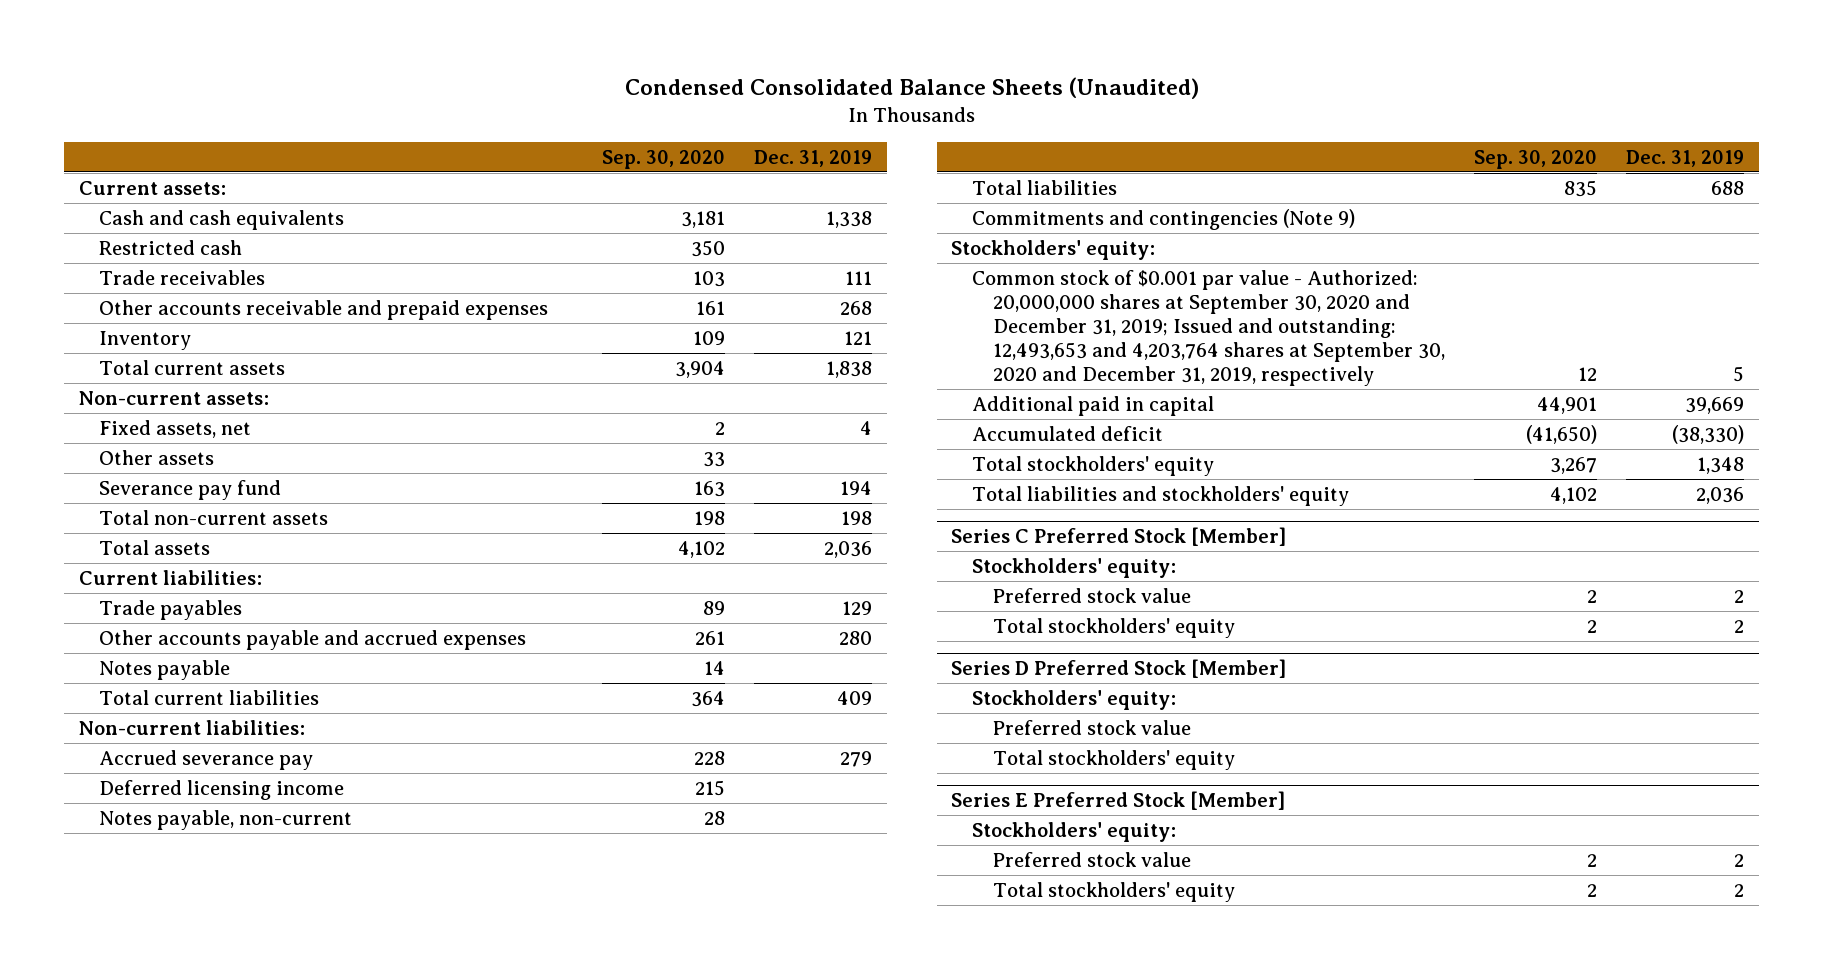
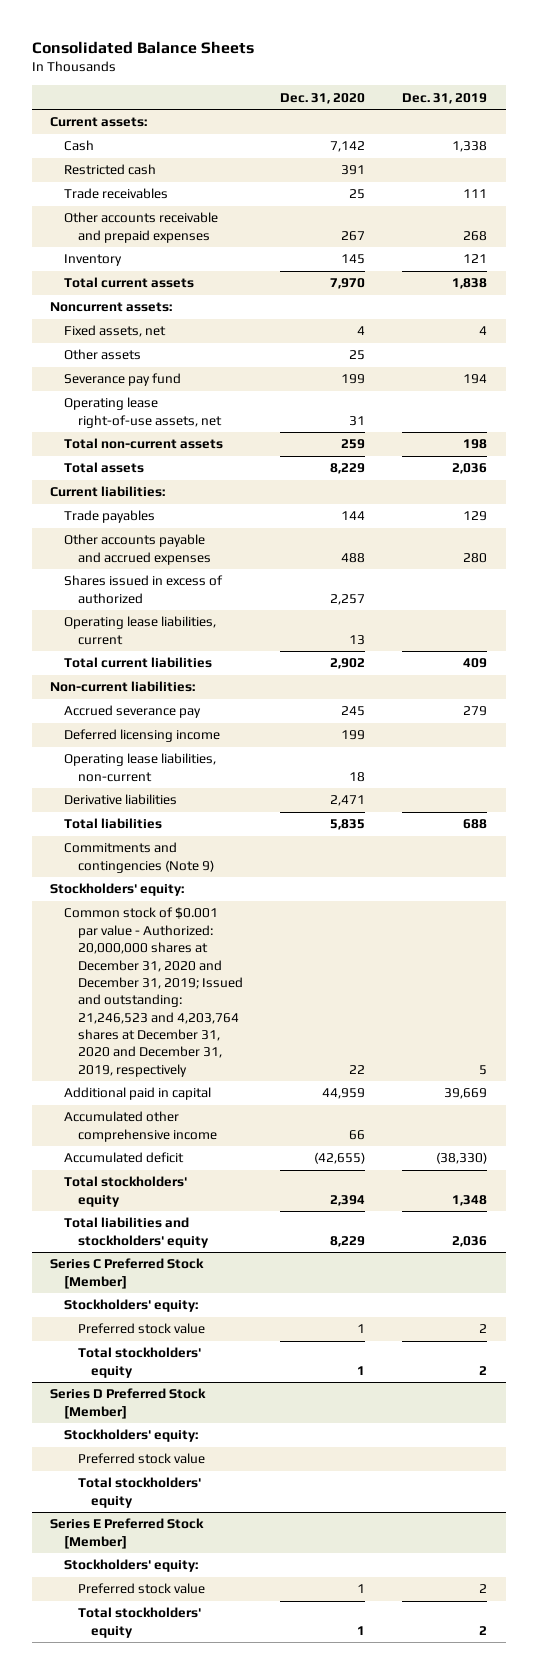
- Condensed Consolidated Balance Sheets (Unaudited)
+ Consolidated Balance Sheets
- | Sep. 30, 2020 | Dec. 31, 2019
+ | Dec. 31, 2020 | Dec. 31, 2019
- Cash and cash equivalents | 3,181 | 1,338
+ Cash | 7,142 | 1,338
- Non-current assets:
+ Noncurrent assets:
+ Operating lease right-of-use assets, net | 31 |
- Notes payable | 14 |
+ Shares issued in excess of authorized | 2,257 |
+ Operating lease liabilities, current | 13 |
- Notes payable, non-current | 28 |
+ Operating lease liabilities, non-current | 18 |
+ Derivative liabilities | 2,471 |
- Common stock of $0.001 par value - Authorized: 20,000,000 shares at September 30, 2020 and December 31, 2019; Issued and outstanding: 12,493,653 and 4,203,764 shares at September 30, 2020 and December 31, 2019, respectively | 12 | 5
+ Common stock of $0.001 par value - Authorized: 20,000,000 shares at December 31, 2020 and December 31, 2019; Issued and outstanding: 21,246,523 and 4,203,764 shares at December 31, 2020 and December 31, 2019, respectively | 22 | 5
+ Accumulated other comprehensive income | 66 |

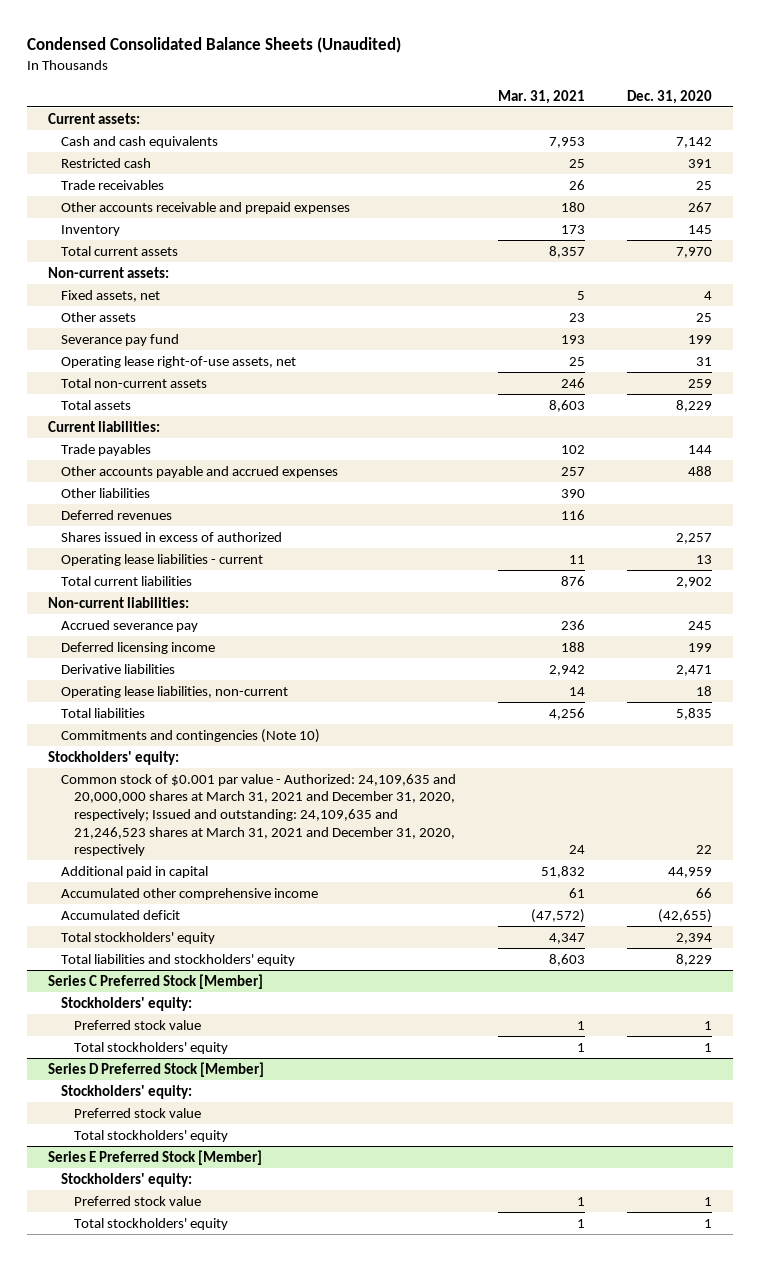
- Consolidated Balance Sheets
+ Condensed Consolidated Balance Sheets (Unaudited)
- | Dec. 31, 2020 | Dec. 31, 2019
+ | Mar. 31, 2021 | Dec. 31, 2020
- Cash | 7,142 | 1,338
+ Cash and cash equivalents | 7,953 | 7,142
- Noncurrent assets:
+ Non-current assets:
+ Other liabilities | 390 |
+ Deferred revenues | 116 |
- Operating lease liabilities, current | 13 |
+ Operating lease liabilities - current | 11 | 13
moved down: Operating lease liabilities, non-current | 14 | 18
- Commitments and contingencies (Note 9)
+ Commitments and contingencies (Note 10)
- Common stock of $0.001 par value - Authorized: 20,000,000 shares at December 31, 2020 and December 31, 2019; Issued and outstanding: 21,246,523 and 4,203,764 shares at December 31, 2020 and December 31, 2019, respectively | 22 | 5
+ Common stock of $0.001 par value - Authorized: 24,109,635 and 20,000,000 shares at March 31, 2021 and December 31, 2020, respectively; Issued and outstanding: 24,109,635 and 21,246,523 shares at March 31, 2021 and December 31, 2020, respectively | 24 | 22

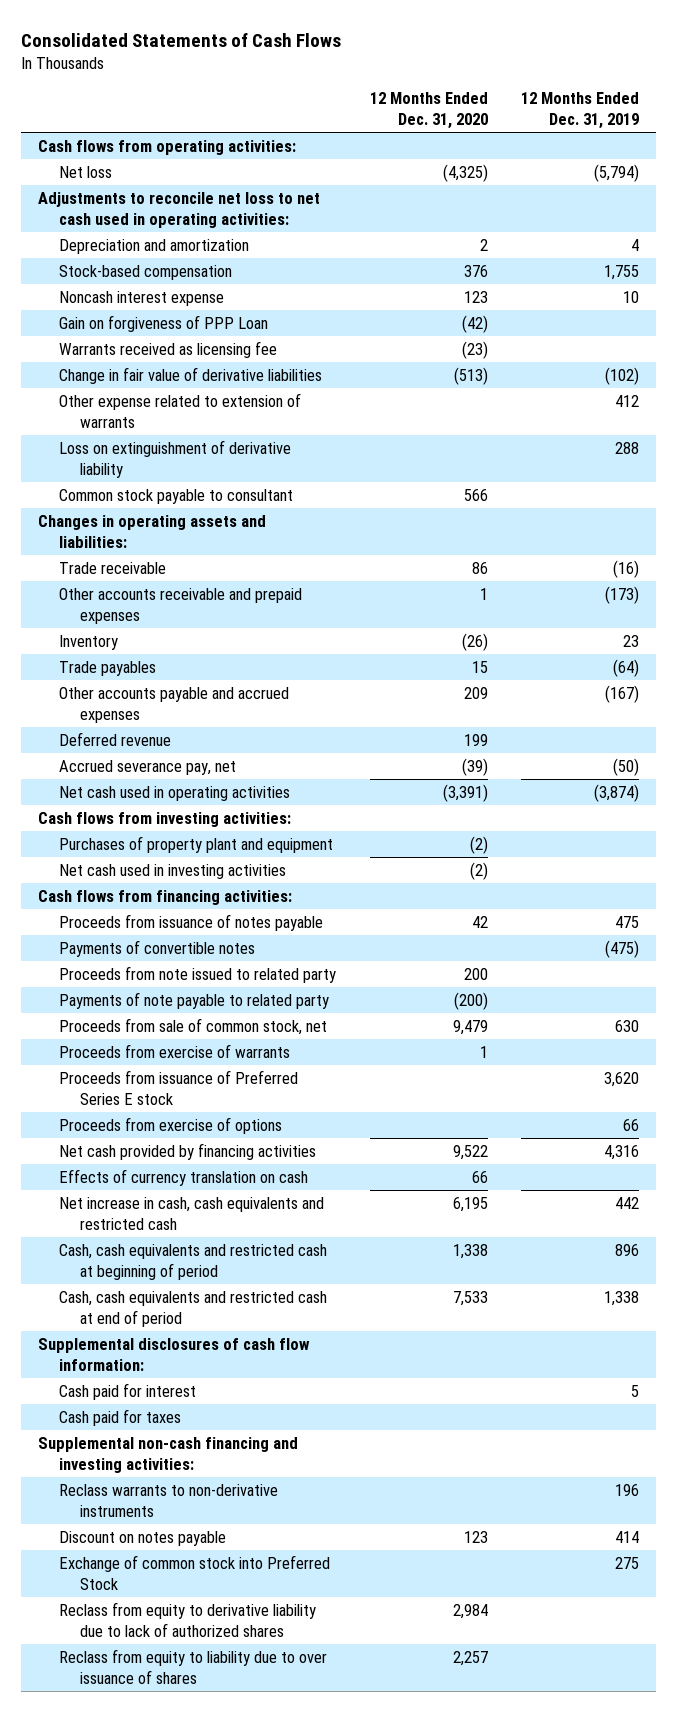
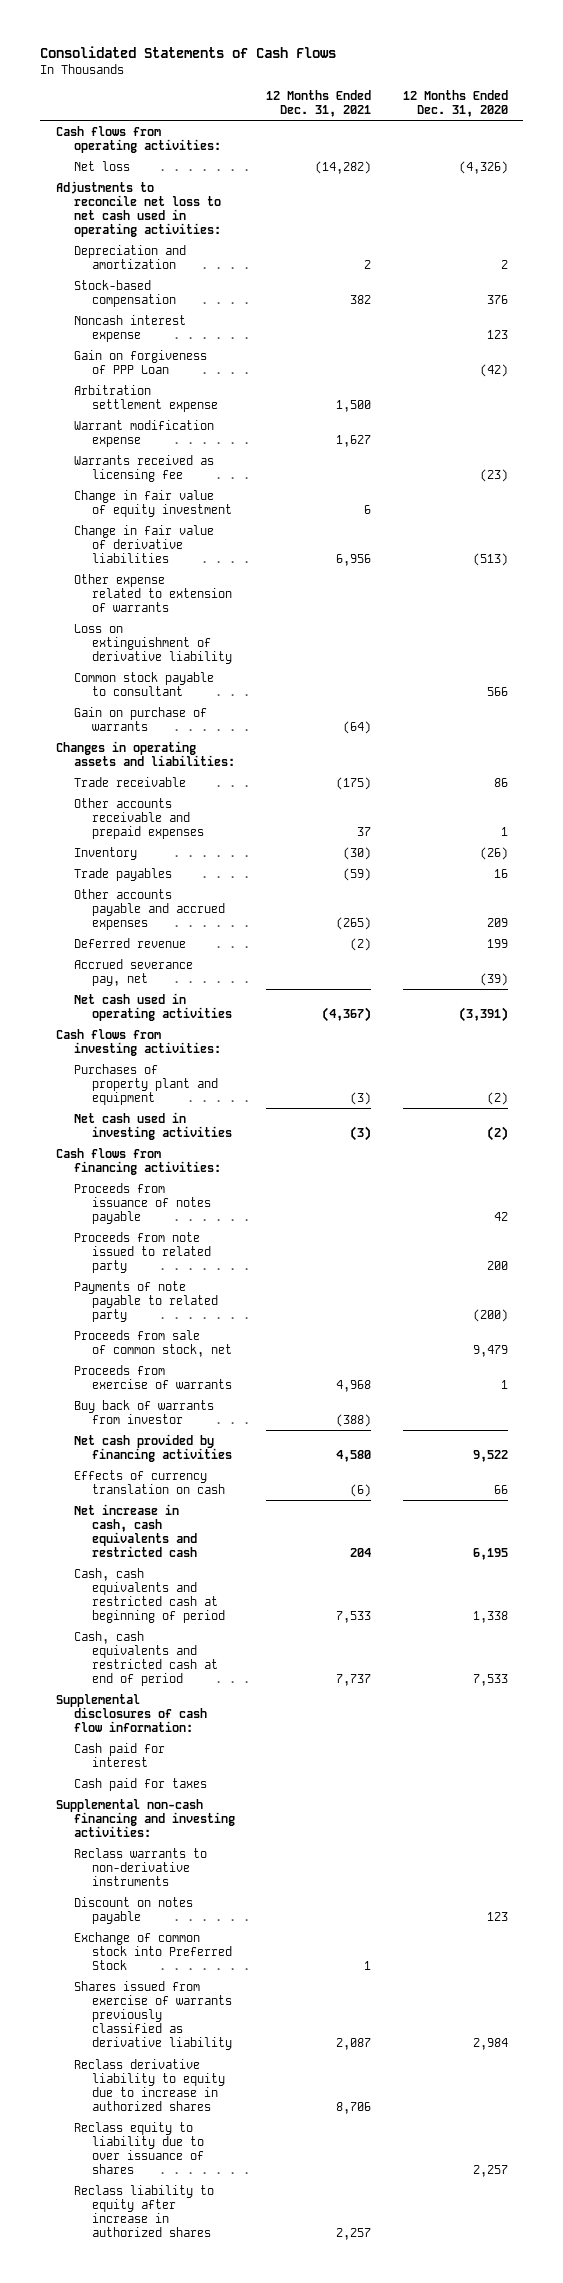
- | 12 Months Ended Dec. 31, 2020 | 12 Months Ended Dec. 31, 2019
+ | 12 Months Ended Dec. 31, 2021 | 12 Months Ended Dec. 31, 2020
- Net loss | (4,325) | (5,794)
+ Net loss | (14,282) | (4,326)
+ Arbitration settlement expense | 1,500 |
+ Warrant modification expense | 1,627 |
+ Change in fair value of equity investment | 6 |
+ Gain on purchase of warrants | (64) |
- Trade payables | 15 | (64)
+ Trade payables | (59) | 16
- Payments of convertible notes | | (475)
- Proceeds from issuance of Preferred Series E stock | | 3,620
- Proceeds from exercise of options | | 66
+ Buy back of warrants from investor | (388) |
- Reclass from equity to derivative liability due to lack of authorized shares | 2,984 |
- Reclass from equity to liability due to over issuance of shares | 2,257 |
+ Shares issued from exercise of warrants previously classified as derivative liability | 2,087 | 2,984
+ Reclass derivative liability to equity due to increase in authorized shares | 8,706 |
+ Reclass equity to liability due to over issuance of shares | | 2,257
+ Reclass liability to equity after increase in authorized shares | 2,257 |

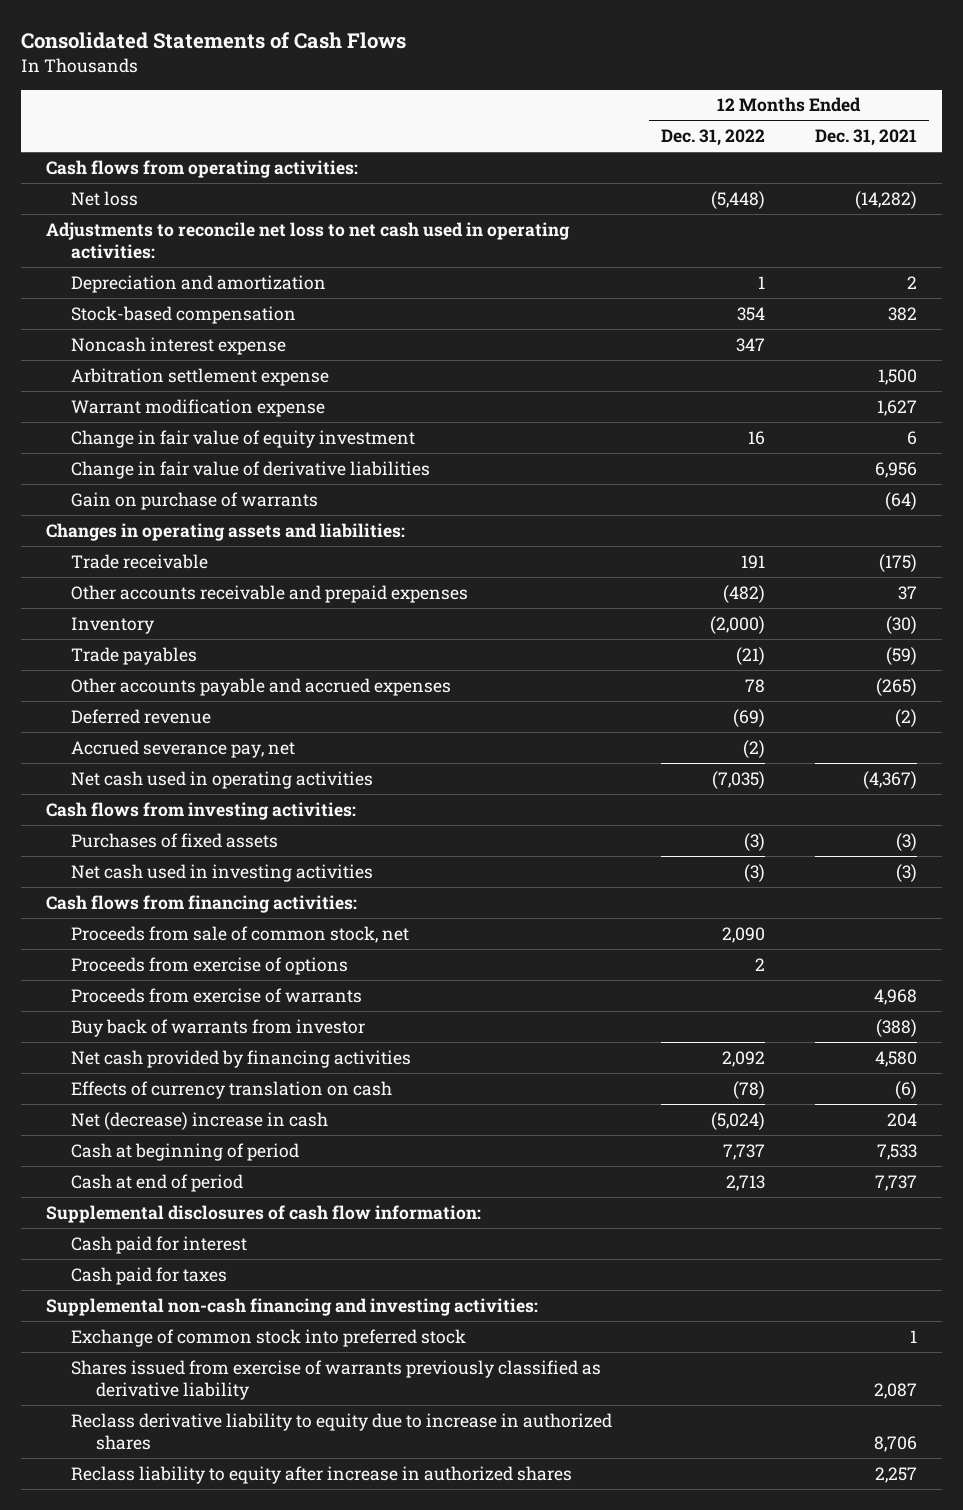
- | 12 Months Ended Dec. 31, 2021 | 12 Months Ended Dec. 31, 2020
+ | 12 Months Ended Dec. 31, 2022 | 12 Months Ended Dec. 31, 2021
- Gain on forgiveness of PPP Loan | | (42)
- Warrants received as licensing fee | | (23)
- Other expense related to extension of warrants
- Loss on extinguishment of derivative liability
- Common stock payable to consultant | | 566
- Purchases of property plant and equipment | (3) | (2)
+ Purchases of fixed assets | (3) | (3)
- Proceeds from issuance of notes payable | | 42
- Proceeds from note issued to related party | | 200
- Payments of note payable to related party | | (200)
+ Proceeds from exercise of options | 2 |
- Net increase in cash, cash equivalents and restricted cash | 204 | 6,195
- Cash, cash equivalents and restricted cash at beginning of period | 7,533 | 1,338
- Cash, cash equivalents and restricted cash at end of period | 7,737 | 7,533
+ Net (decrease) increase in cash | (5,024) | 204
+ Cash at beginning of period | 7,737 | 7,533
+ Cash at end of period | 2,713 | 7,737
- Reclass warrants to non-derivative instruments
- Discount on notes payable | | 123
- Exchange of common stock into Preferred Stock | 1 |
+ Exchange of common stock into preferred stock | | 1
- Reclass equity to liability due to over issuance of shares | | 2,257

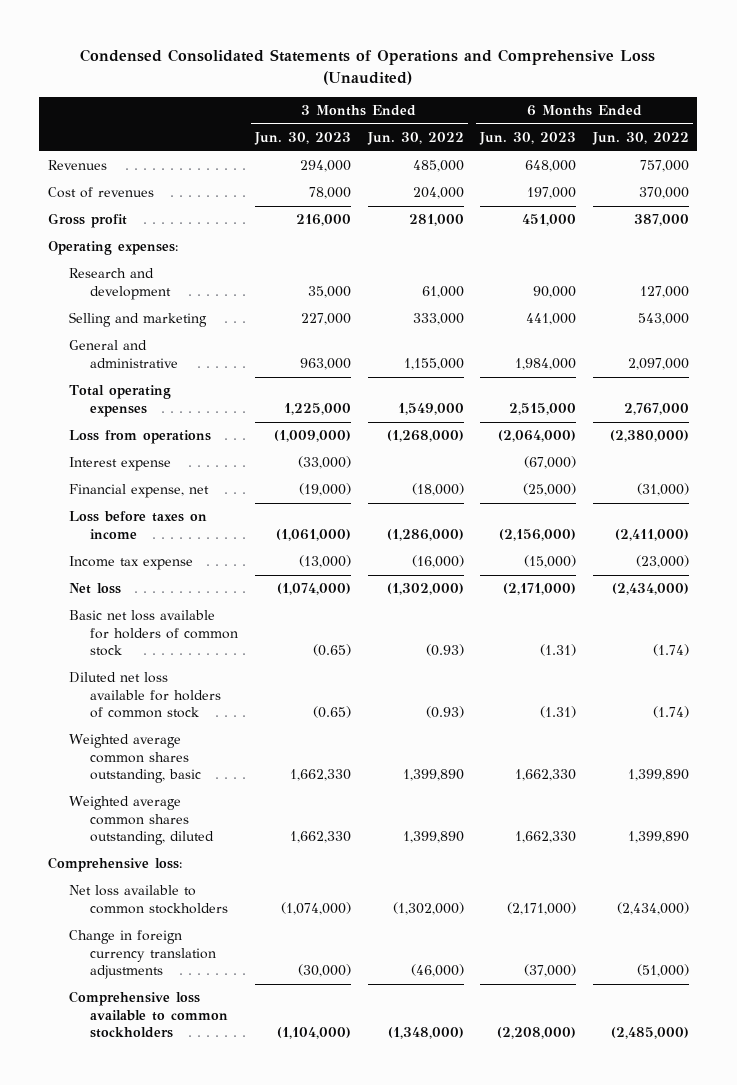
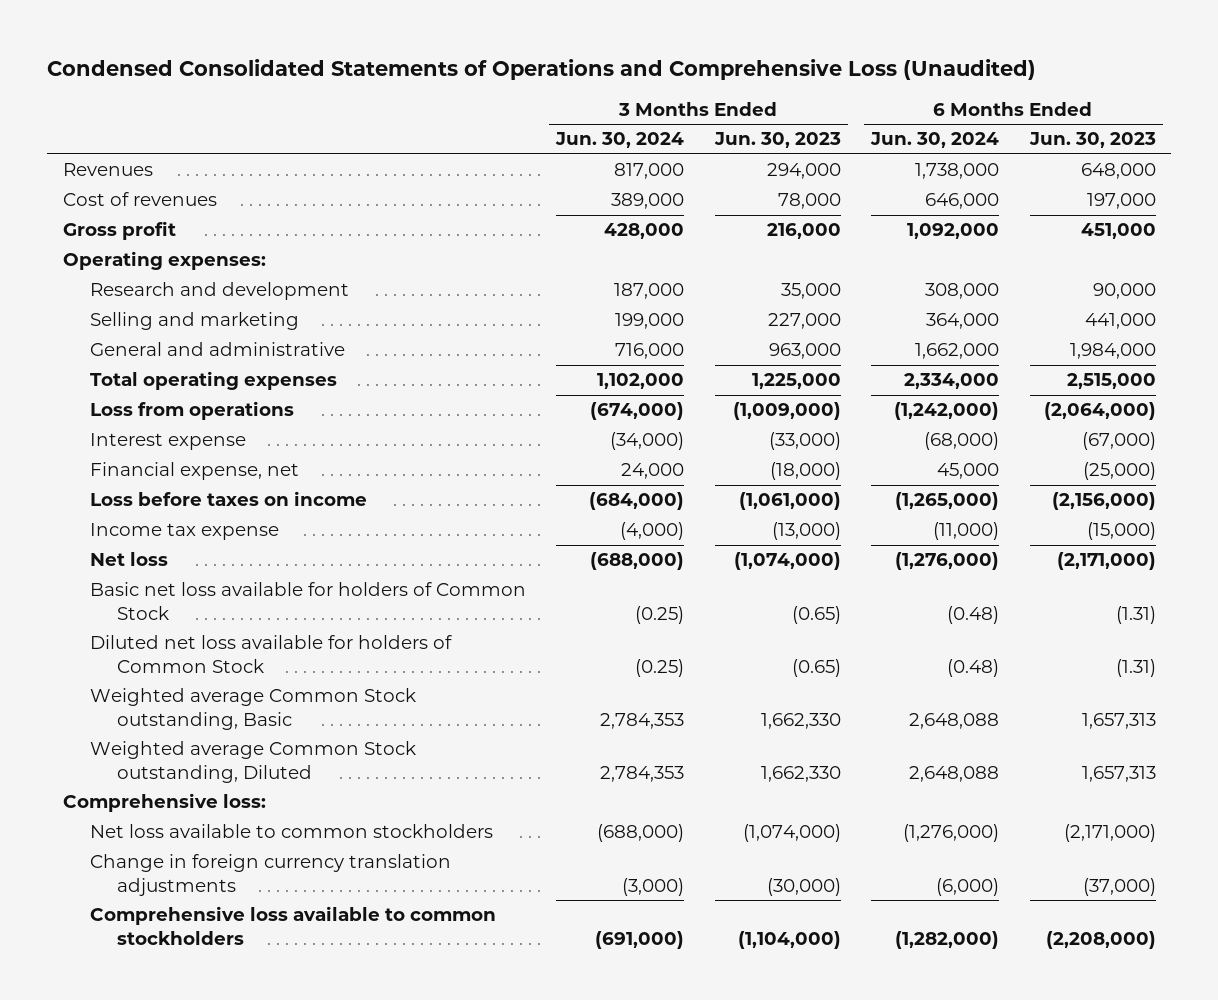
- | 3 Months Ended Jun. 30, 2023 | 3 Months Ended Jun. 30, 2022 | 6 Months Ended Jun. 30, 2023 | 6 Months Ended Jun. 30, 2022
+ | 3 Months Ended Jun. 30, 2024 | 3 Months Ended Jun. 30, 2023 | 6 Months Ended Jun. 30, 2024 | 6 Months Ended Jun. 30, 2023
- Financial expense, net | (19,000) | (18,000) | (25,000) | (31,000)
+ Financial expense, net | 24,000 | (18,000) | 45,000 | (25,000)
- Basic net loss available for holders of common stock | (0.65) | (0.93) | (1.31) | (1.74)
- Diluted net loss available for holders of common stock | (0.65) | (0.93) | (1.31) | (1.74)
- Weighted average common shares outstanding, basic | 1,662,330 | 1,399,890 | 1,662,330 | 1,399,890
- Weighted average common shares outstanding, diluted | 1,662,330 | 1,399,890 | 1,662,330 | 1,399,890
+ Basic net loss available for holders of Common Stock | (0.25) | (0.65) | (0.48) | (1.31)
+ Diluted net loss available for holders of Common Stock | (0.25) | (0.65) | (0.48) | (1.31)
+ Weighted average Common Stock outstanding, Basic | 2,784,353 | 1,662,330 | 2,648,088 | 1,657,313
+ Weighted average Common Stock outstanding, Diluted | 2,784,353 | 1,662,330 | 2,648,088 | 1,657,313

